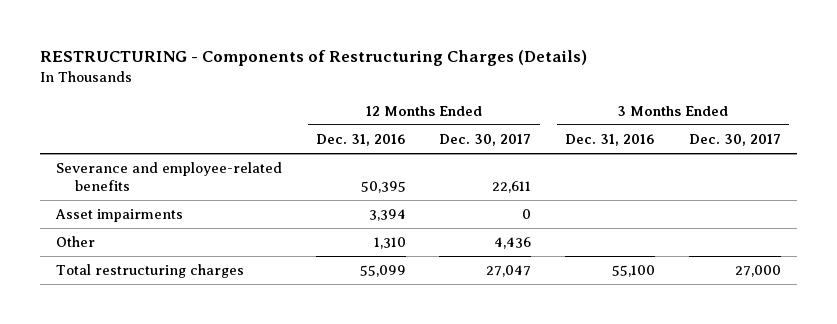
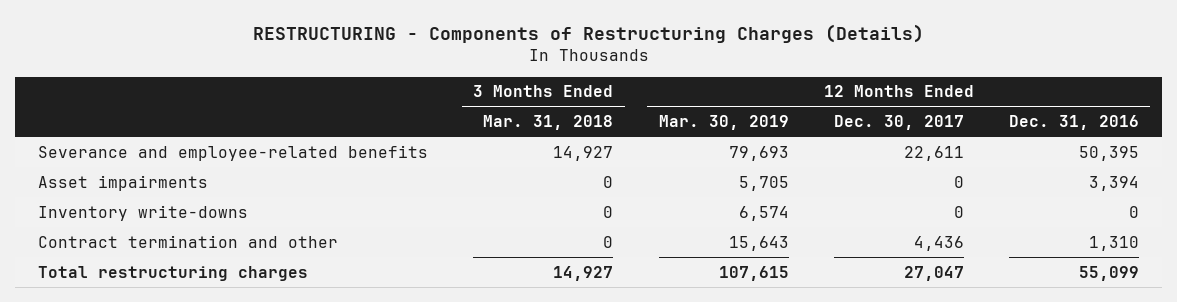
- | 12 Months Ended Dec. 31, 2016 | 12 Months Ended Dec. 30, 2017 | 3 Months Ended Dec. 31, 2016 | 3 Months Ended Dec. 30, 2017
+ | 3 Months Ended Mar. 31, 2018 | 12 Months Ended Mar. 30, 2019 | 12 Months Ended Dec. 30, 2017 | 12 Months Ended Dec. 31, 2016
- Other | 1,310 | 4,436 | |
+ Inventory write-downs | 0 | 6,574 | 0 | 0
+ Contract termination and other | 0 | 15,643 | 4,436 | 1,310

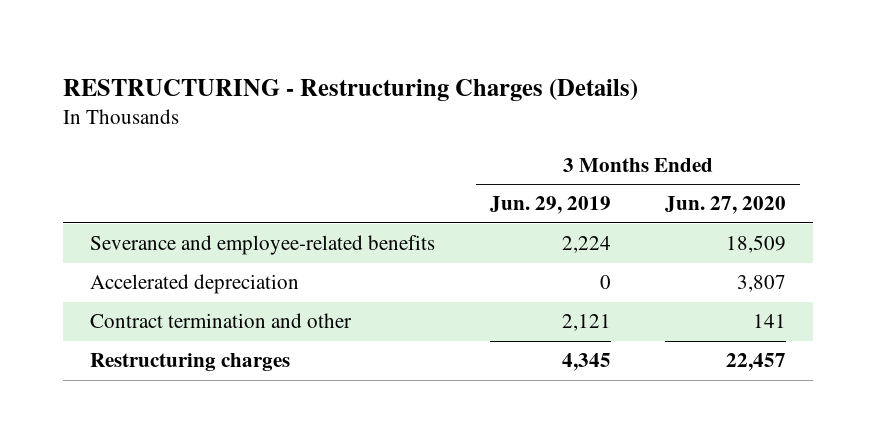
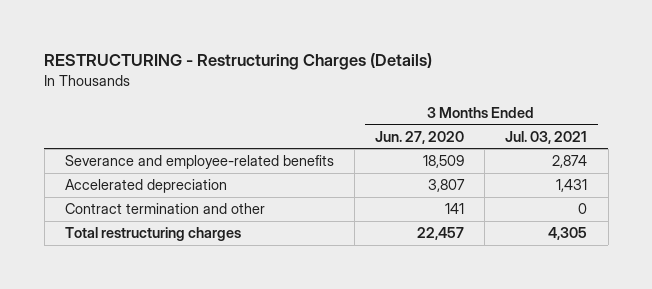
- | 3 Months Ended Jun. 29, 2019 | 3 Months Ended Jun. 27, 2020
+ | 3 Months Ended Jun. 27, 2020 | 3 Months Ended Jul. 03, 2021
- Restructuring charges | 4,345 | 22,457
+ Total restructuring charges | 22,457 | 4,305

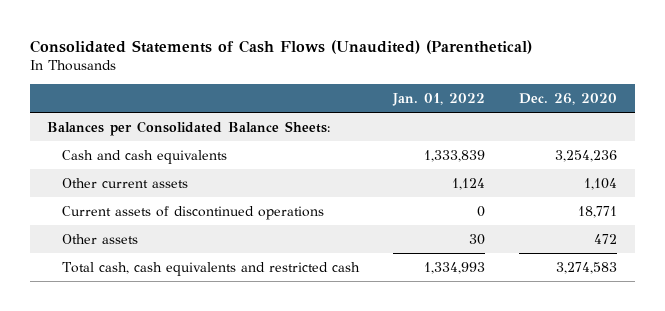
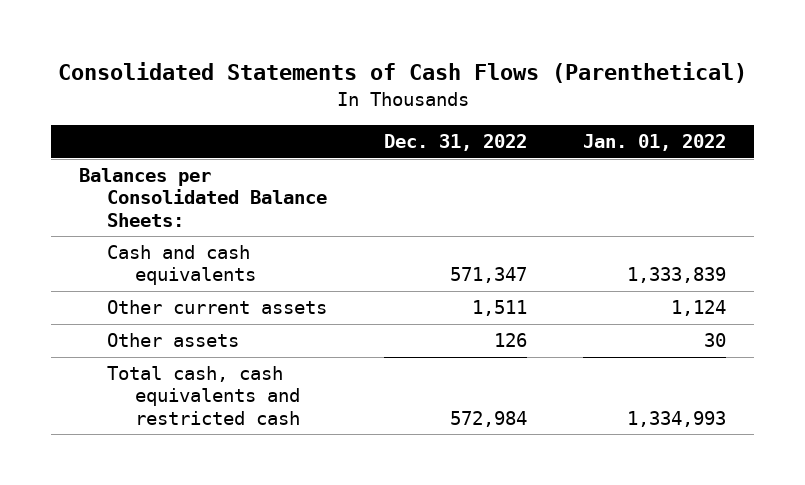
- Consolidated Statements of Cash Flows (Unaudited) (Parenthetical)
+ Consolidated Statements of Cash Flows (Parenthetical)
- | Jan. 01, 2022 | Dec. 26, 2020
+ | Dec. 31, 2022 | Jan. 01, 2022
- Current assets of discontinued operations | 0 | 18,771

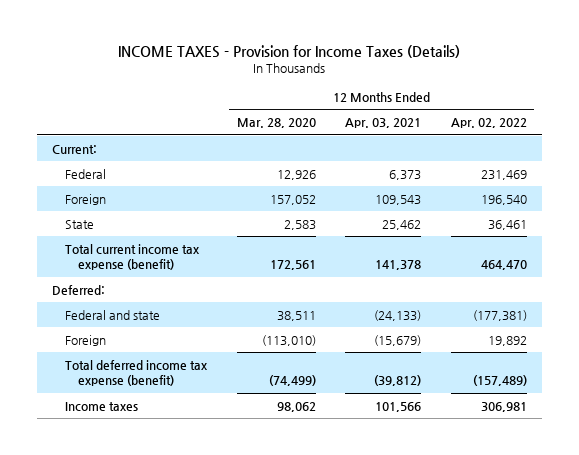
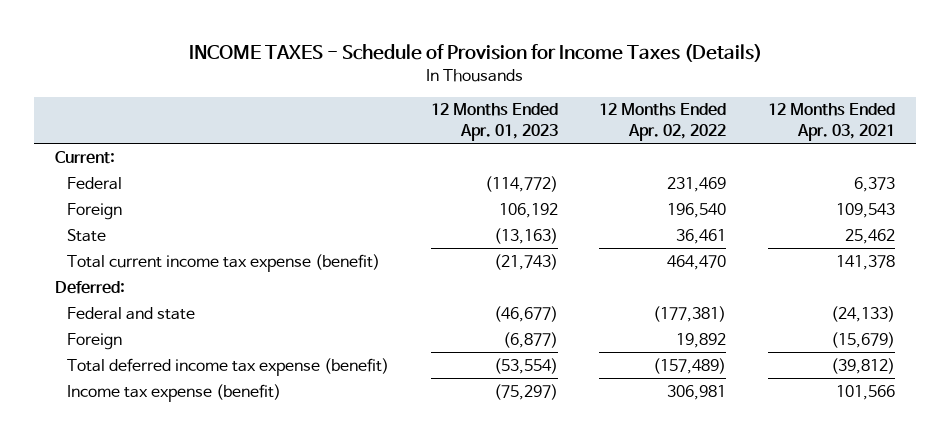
- INCOME TAXES - Provision for Income Taxes (Details)
+ INCOME TAXES - Schedule of Provision for Income Taxes (Details)
- | 12 Months Ended Mar. 28, 2020 | 12 Months Ended Apr. 03, 2021 | 12 Months Ended Apr. 02, 2022
+ | 12 Months Ended Apr. 01, 2023 | 12 Months Ended Apr. 02, 2022 | 12 Months Ended Apr. 03, 2021
- Income taxes | 98,062 | 101,566 | 306,981
+ Income tax expense (benefit) | (75,297) | 306,981 | 101,566

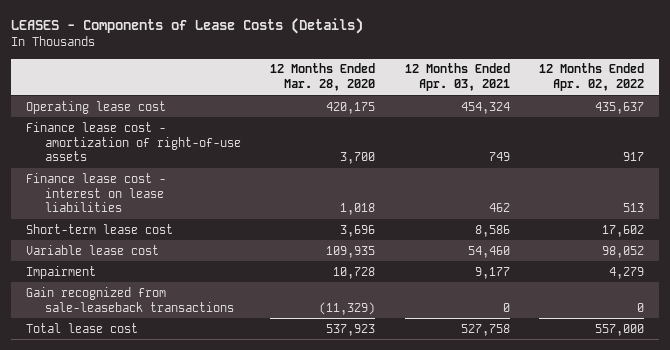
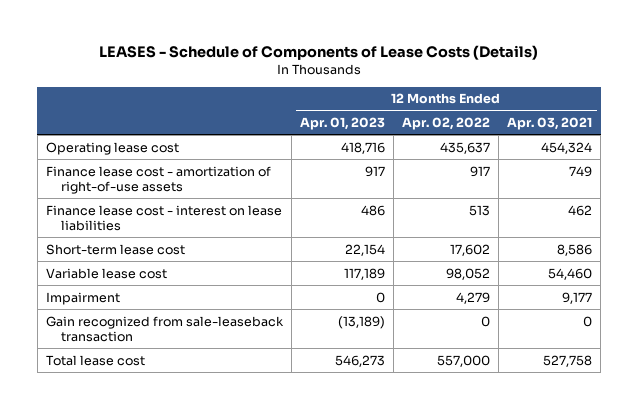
- LEASES - Components of Lease Costs (Details)
+ LEASES - Schedule of Components of Lease Costs (Details)
- | 12 Months Ended Mar. 28, 2020 | 12 Months Ended Apr. 03, 2021 | 12 Months Ended Apr. 02, 2022
+ | 12 Months Ended Apr. 01, 2023 | 12 Months Ended Apr. 02, 2022 | 12 Months Ended Apr. 03, 2021
- Gain recognized from sale-leaseback transactions | (11,329) | 0 | 0
+ Gain recognized from sale-leaseback transaction | (13,189) | 0 | 0

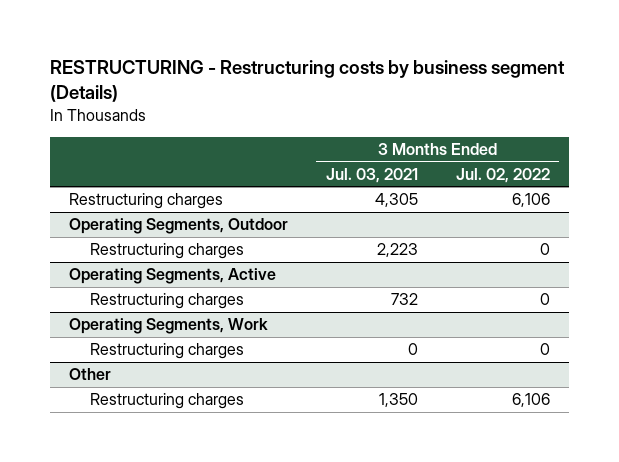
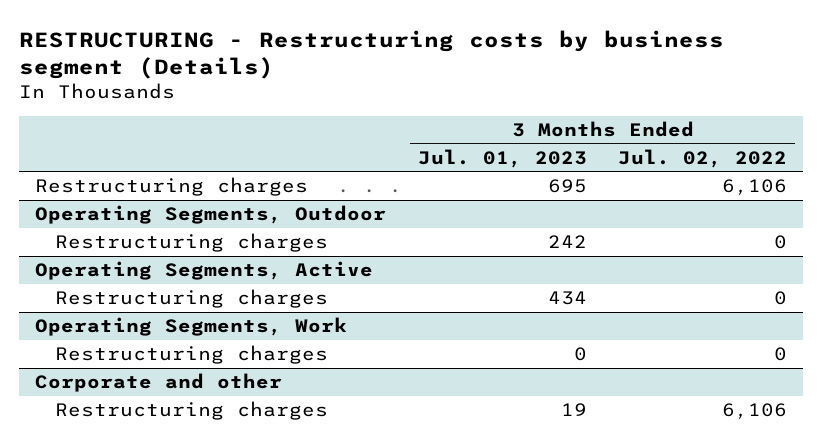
- | 3 Months Ended Jul. 03, 2021 | 3 Months Ended Jul. 02, 2022
+ | 3 Months Ended Jul. 01, 2023 | 3 Months Ended Jul. 02, 2022
- Other
+ Corporate and other

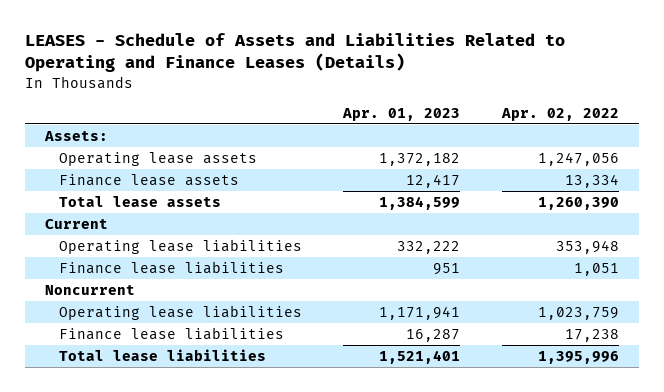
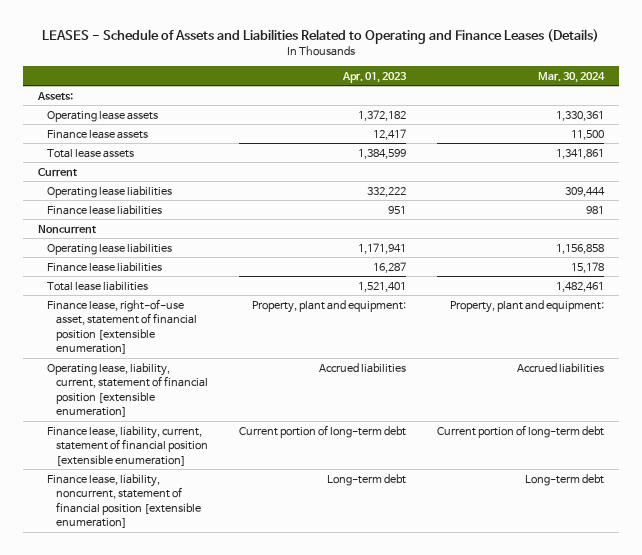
- | Apr. 01, 2023 | Apr. 02, 2022
+ | Apr. 01, 2023 | Mar. 30, 2024
+ Finance lease, right-of-use asset, statement of financial position [extensible enumeration] | Property, plant and equipment: | Property, plant and equipment:
+ Operating lease, liability, current, statement of financial position [extensible enumeration] | Accrued liabilities | Accrued liabilities
+ Finance lease, liability, current, statement of financial position [extensible enumeration] | Current portion of long-term debt | Current portion of long-term debt
+ Finance lease, liability, noncurrent, statement of financial position [extensible enumeration] | Long-term debt | Long-term debt

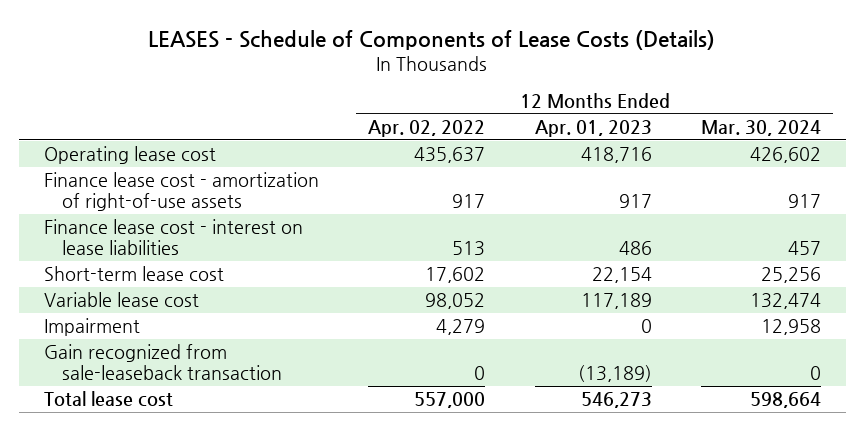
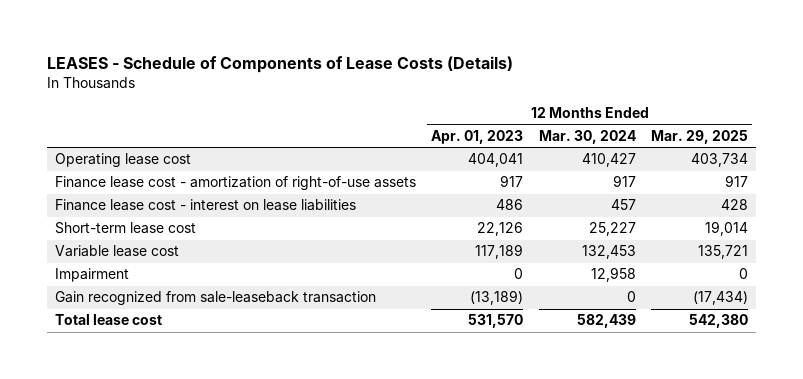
- | 12 Months Ended Apr. 02, 2022 | 12 Months Ended Apr. 01, 2023 | 12 Months Ended Mar. 30, 2024
+ | 12 Months Ended Apr. 01, 2023 | 12 Months Ended Mar. 30, 2024 | 12 Months Ended Mar. 29, 2025
- Operating lease cost | 435,637 | 418,716 | 426,602
+ Operating lease cost | 404,041 | 410,427 | 403,734
- Short-term lease cost | 17,602 | 22,154 | 25,256
- Variable lease cost | 98,052 | 117,189 | 132,474
+ Short-term lease cost | 22,126 | 25,227 | 19,014
+ Variable lease cost | 117,189 | 132,453 | 135,721
- Total lease cost | 557,000 | 546,273 | 598,664
+ Total lease cost | 531,570 | 582,439 | 542,380

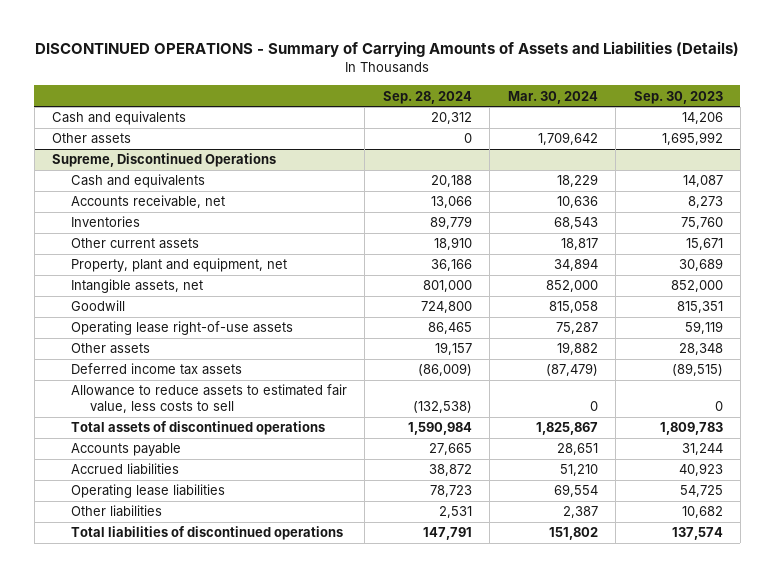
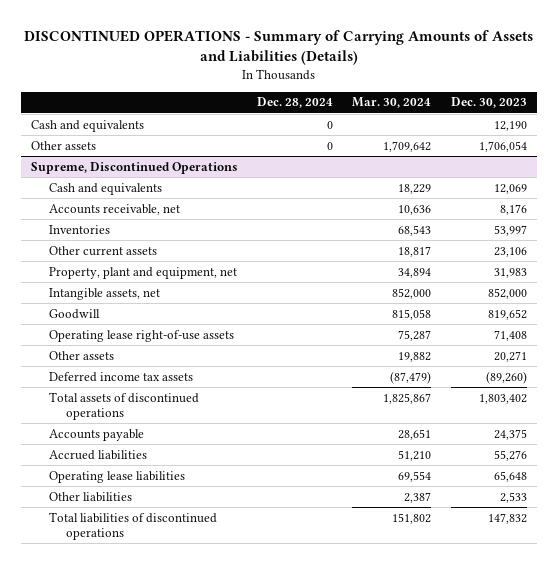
- | Sep. 28, 2024 | Mar. 30, 2024 | Sep. 30, 2023
+ | Dec. 28, 2024 | Mar. 30, 2024 | Dec. 30, 2023
@ Supreme, Discontinued Operations
- Allowance to reduce assets to estimated fair value, less costs to sell | (132,538) | 0 | 0

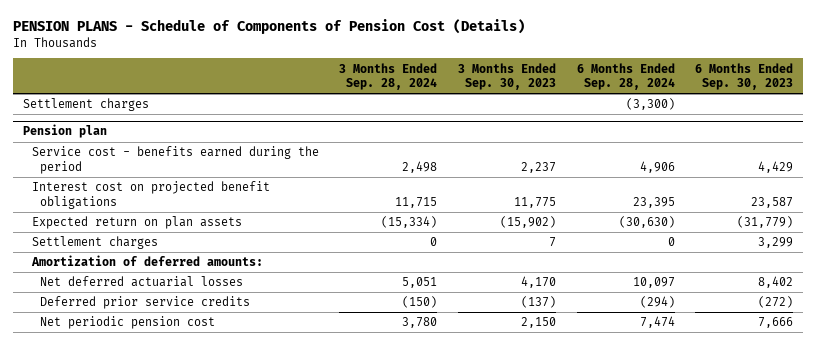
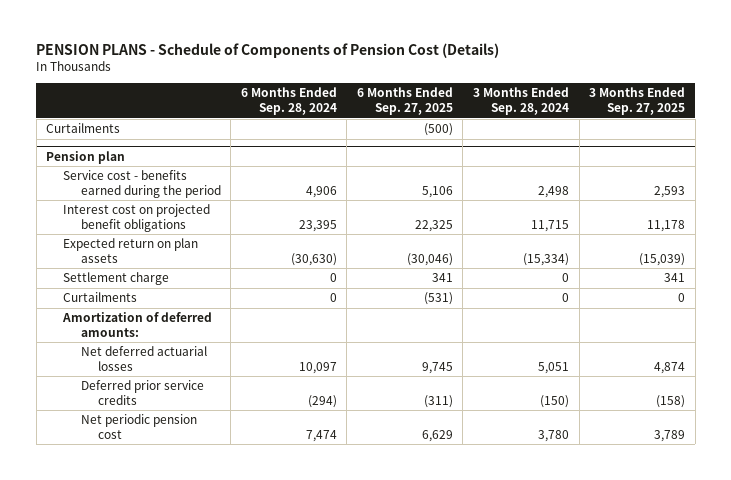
- | 3 Months Ended Sep. 28, 2024 | 3 Months Ended Sep. 30, 2023 | 6 Months Ended Sep. 28, 2024 | 6 Months Ended Sep. 30, 2023
+ | 6 Months Ended Sep. 28, 2024 | 6 Months Ended Sep. 27, 2025 | 3 Months Ended Sep. 28, 2024 | 3 Months Ended Sep. 27, 2025
- Settlement charges | | | (3,300) |
+ Curtailments | | (500) | |
@ Pension plan
- Settlement charges | 0 | 7 | 0 | 3,299
+ Settlement charge | 0 | 341 | 0 | 341
+ Curtailments | 0 | (531) | 0 | 0

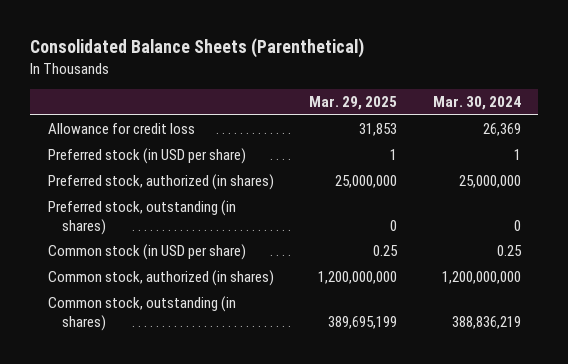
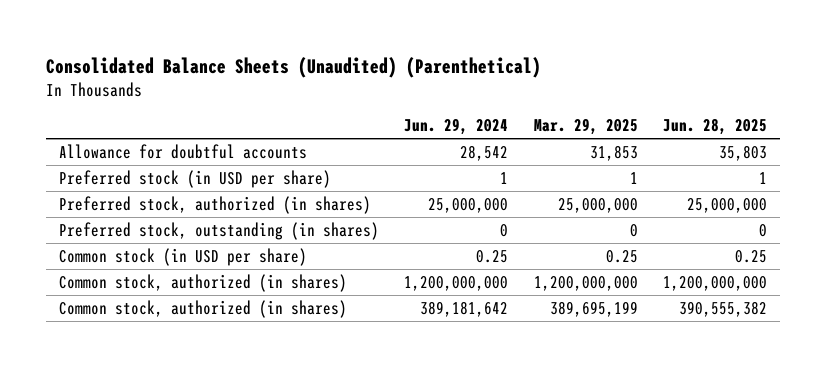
- Consolidated Balance Sheets (Parenthetical)
+ Consolidated Balance Sheets (Unaudited) (Parenthetical)
- | Mar. 29, 2025 | Mar. 30, 2024
+ | Jun. 29, 2024 | Mar. 29, 2025 | Jun. 28, 2025
- Allowance for credit loss | 31,853 | 26,369
+ Allowance for doubtful accounts | 28,542 | 31,853 | 35,803
- Common stock, outstanding (in shares) | 389,695,199 | 388,836,219
+ Common stock, authorized (in shares) | 389,181,642 | 389,695,199 | 390,555,382

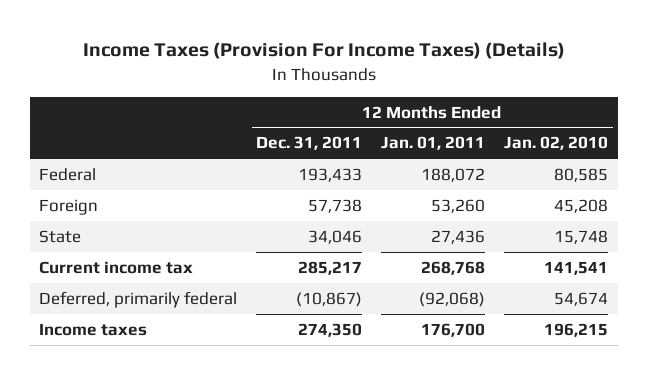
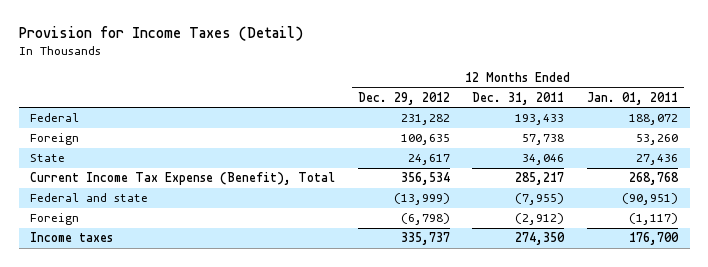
- Income Taxes (Provision For Income Taxes) (Details)
+ Provision for Income Taxes (Detail)
- | 12 Months Ended Dec. 31, 2011 | 12 Months Ended Jan. 01, 2011 | 12 Months Ended Jan. 02, 2010
+ | 12 Months Ended Dec. 29, 2012 | 12 Months Ended Dec. 31, 2011 | 12 Months Ended Jan. 01, 2011
- Current income tax | 285,217 | 268,768 | 141,541
- Deferred, primarily federal | (10,867) | (92,068) | 54,674
+ Current Income Tax Expense (Benefit), Total | 356,534 | 285,217 | 268,768
+ Federal and state | (13,999) | (7,955) | (90,951)
+ Foreign | (6,798) | (2,912) | (1,117)

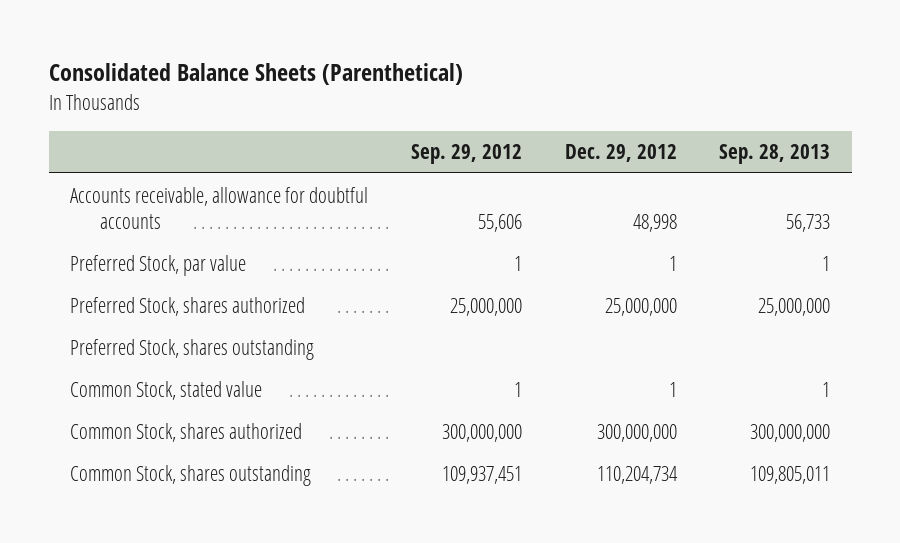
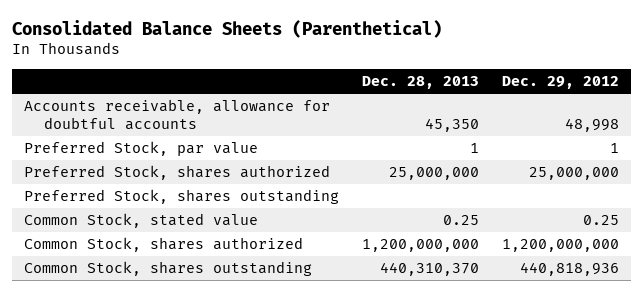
- | Sep. 29, 2012 | Dec. 29, 2012 | Sep. 28, 2013
+ | Dec. 28, 2013 | Dec. 29, 2012
- Common Stock, stated value | 1 | 1 | 1
- Common Stock, shares authorized | 300,000,000 | 300,000,000 | 300,000,000
- Common Stock, shares outstanding | 109,937,451 | 110,204,734 | 109,805,011
+ Common Stock, stated value | 0.25 | 0.25
+ Common Stock, shares authorized | 1,200,000,000 | 1,200,000,000
+ Common Stock, shares outstanding | 440,310,370 | 440,818,936

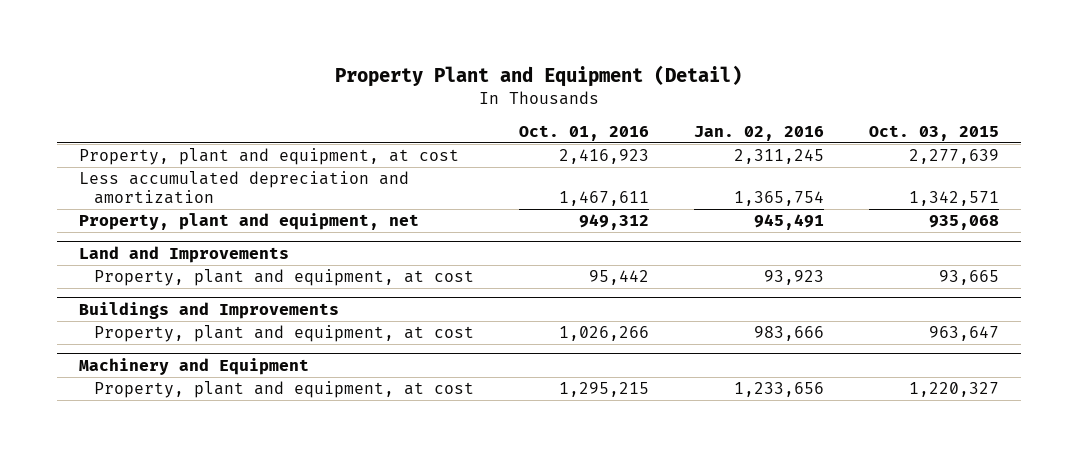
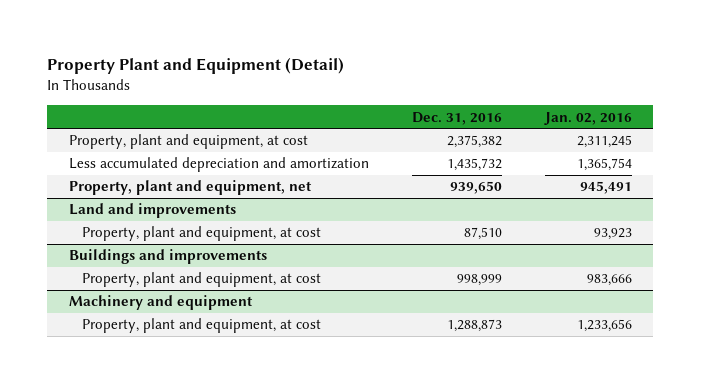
- | Oct. 01, 2016 | Jan. 02, 2016 | Oct. 03, 2015
+ | Dec. 31, 2016 | Jan. 02, 2016
- Land and Improvements
+ Land and improvements
- Buildings and Improvements
+ Buildings and improvements
- Machinery and Equipment
+ Machinery and equipment

